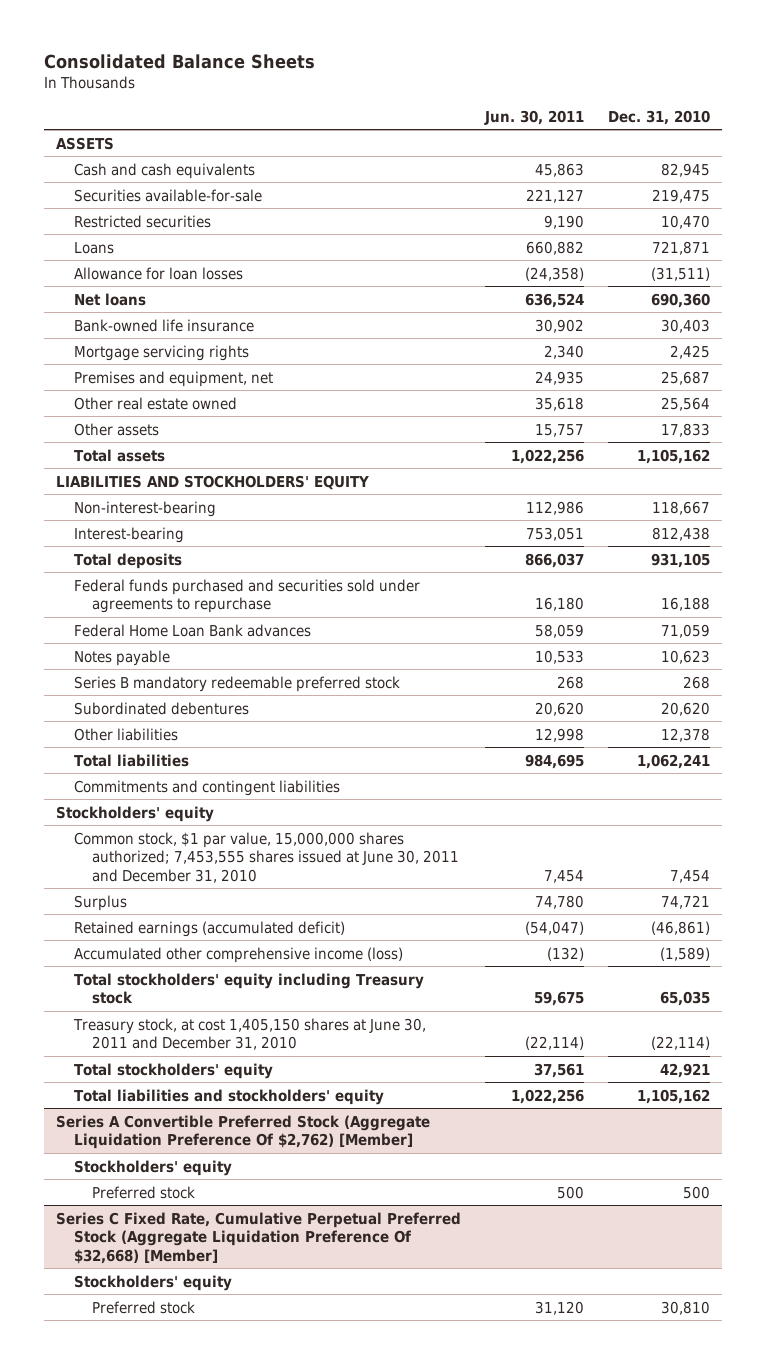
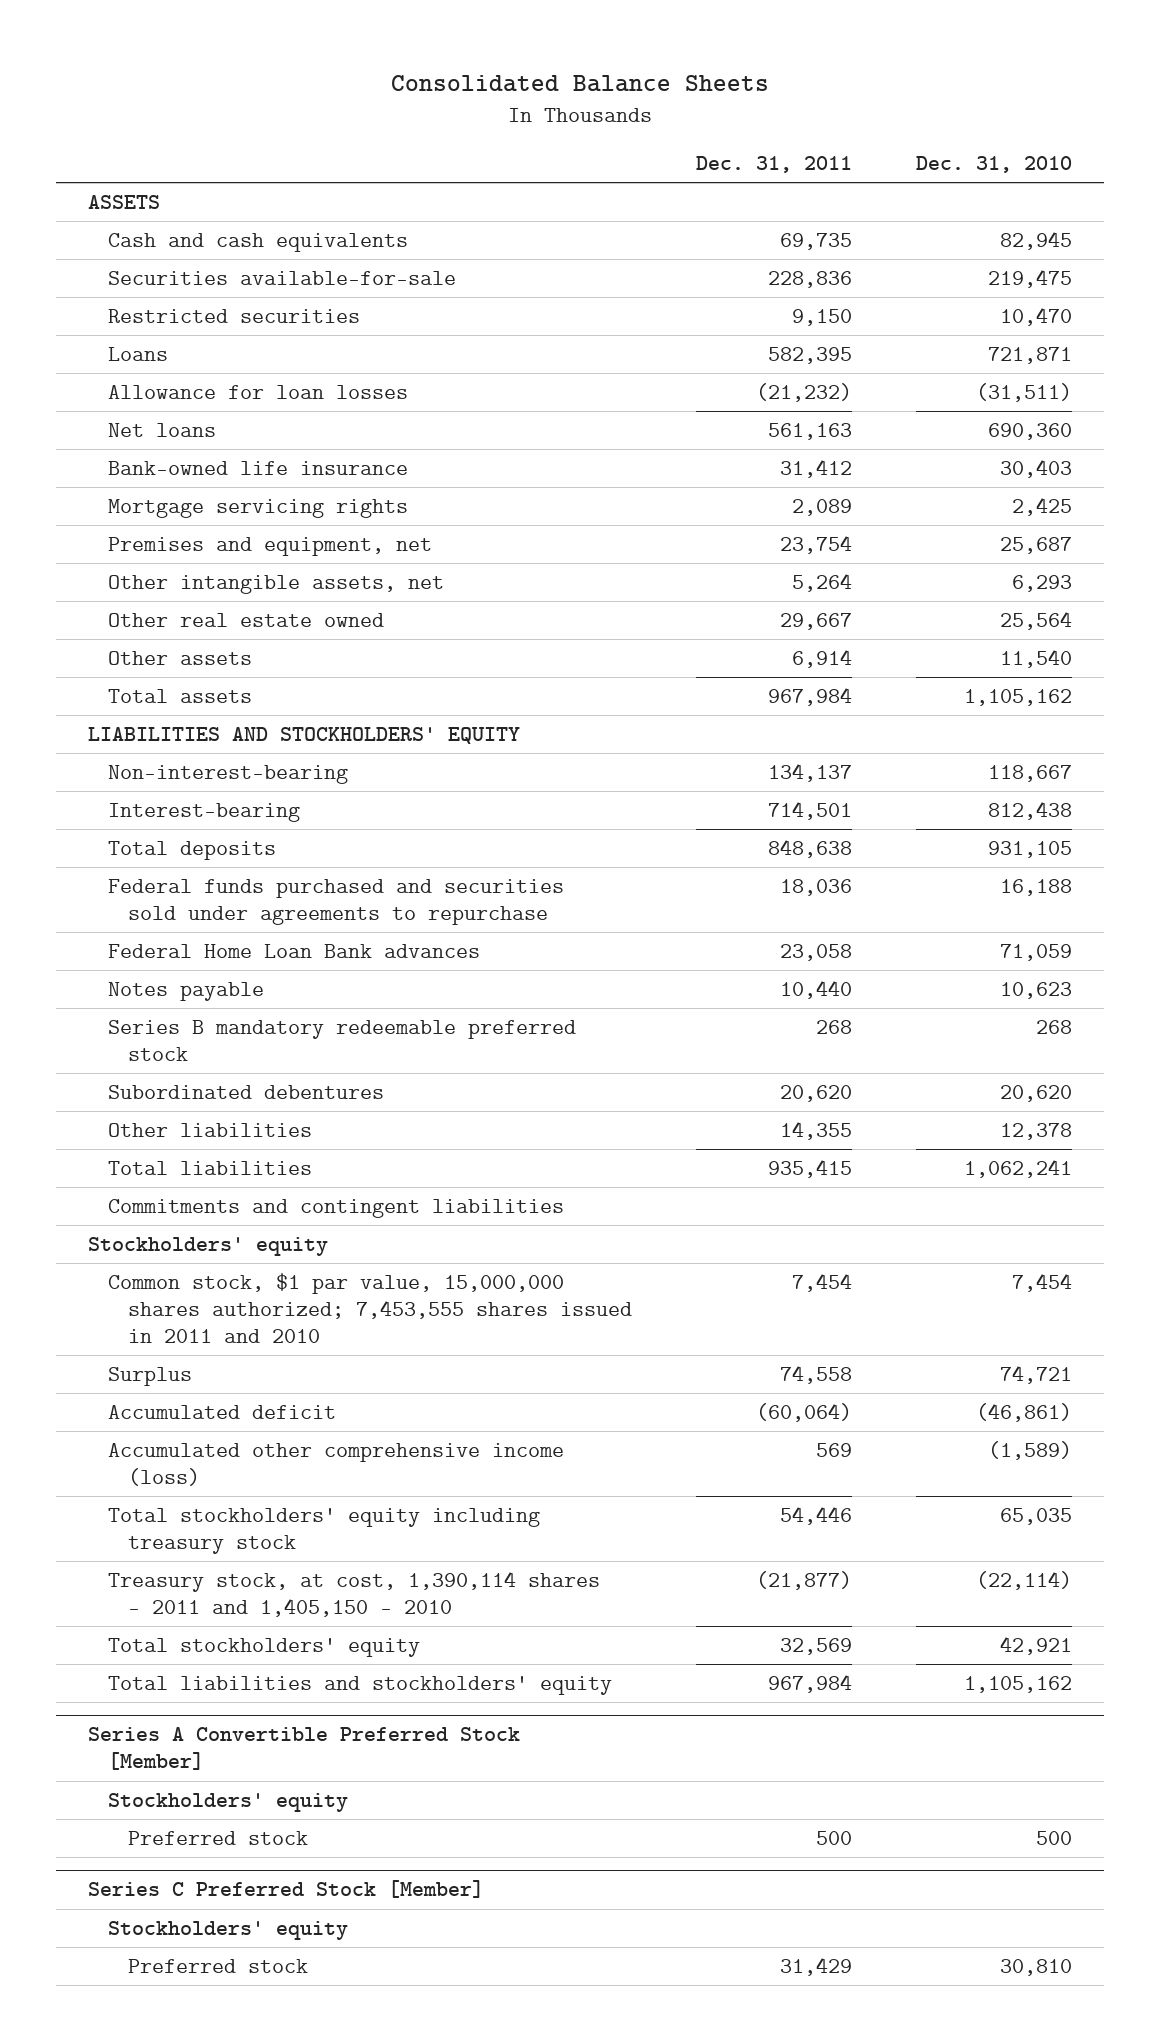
- | Jun. 30, 2011 | Dec. 31, 2010
+ | Dec. 31, 2011 | Dec. 31, 2010
+ Other intangible assets, net | 5,264 | 6,293
- Other assets | 15,757 | 17,833
+ Other assets | 6,914 | 11,540
- Common stock, $1 par value, 15,000,000 shares authorized; 7,453,555 shares issued at June 30, 2011 and December 31, 2010 | 7,454 | 7,454
+ Common stock, $1 par value, 15,000,000 shares authorized; 7,453,555 shares issued in 2011 and 2010 | 7,454 | 7,454
- Retained earnings (accumulated deficit) | (54,047) | (46,861)
+ Accumulated deficit | (60,064) | (46,861)
- Total stockholders' equity including Treasury stock | 59,675 | 65,035
- Treasury stock, at cost 1,405,150 shares at June 30, 2011 and December 31, 2010 | (22,114) | (22,114)
+ Total stockholders' equity including treasury stock | 54,446 | 65,035
+ Treasury stock, at cost, 1,390,114 shares - 2011 and 1,405,150 - 2010 | (21,877) | (22,114)
- Series A Convertible Preferred Stock (Aggregate Liquidation Preference Of $2,762) [Member]
+ Series A Convertible Preferred Stock [Member]
- Series C Fixed Rate, Cumulative Perpetual Preferred Stock (Aggregate Liquidation Preference Of $32,668) [Member]
+ Series C Preferred Stock [Member]

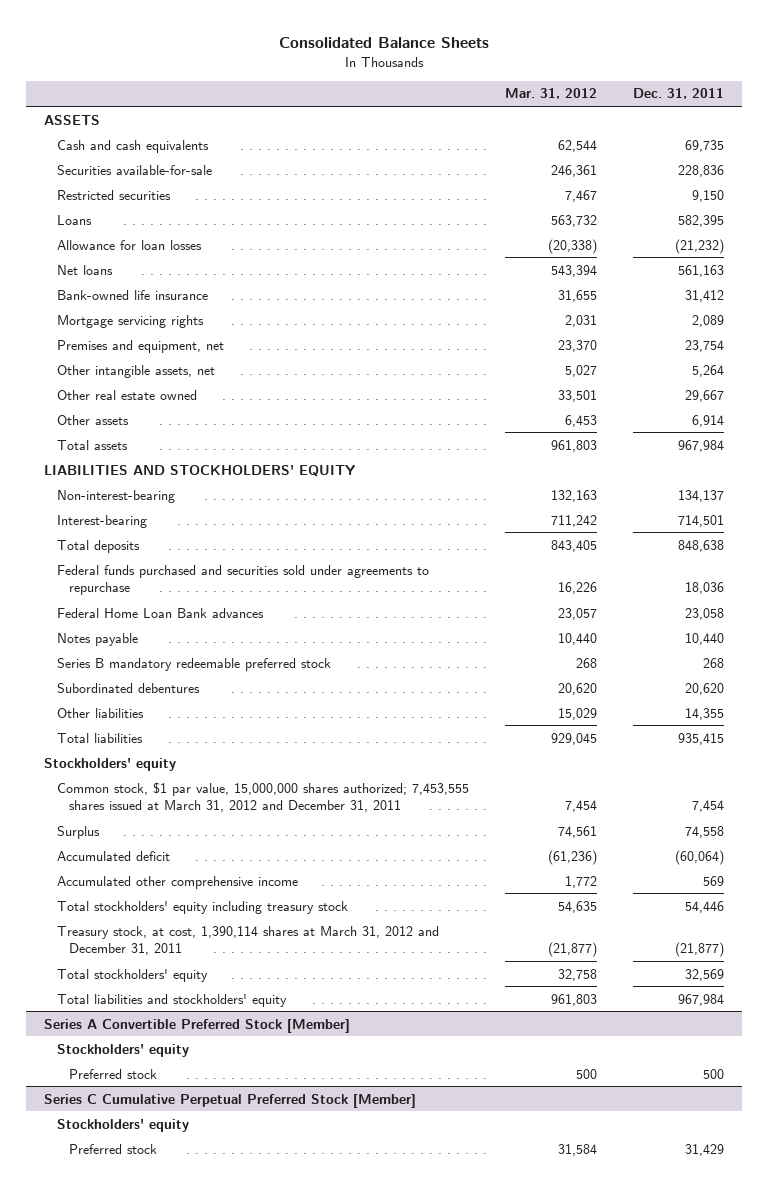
- | Dec. 31, 2011 | Dec. 31, 2010
+ | Mar. 31, 2012 | Dec. 31, 2011
- Commitments and contingent liabilities
- Common stock, $1 par value, 15,000,000 shares authorized; 7,453,555 shares issued in 2011 and 2010 | 7,454 | 7,454
+ Common stock, $1 par value, 15,000,000 shares authorized; 7,453,555 shares issued at March 31, 2012 and December 31, 2011 | 7,454 | 7,454
- Accumulated other comprehensive income (loss) | 569 | (1,589)
+ Accumulated other comprehensive income | 1,772 | 569
- Treasury stock, at cost, 1,390,114 shares - 2011 and 1,405,150 - 2010 | (21,877) | (22,114)
+ Treasury stock, at cost, 1,390,114 shares at March 31, 2012 and December 31, 2011 | (21,877) | (21,877)
- Series C Preferred Stock [Member]
+ Series C Cumulative Perpetual Preferred Stock [Member]

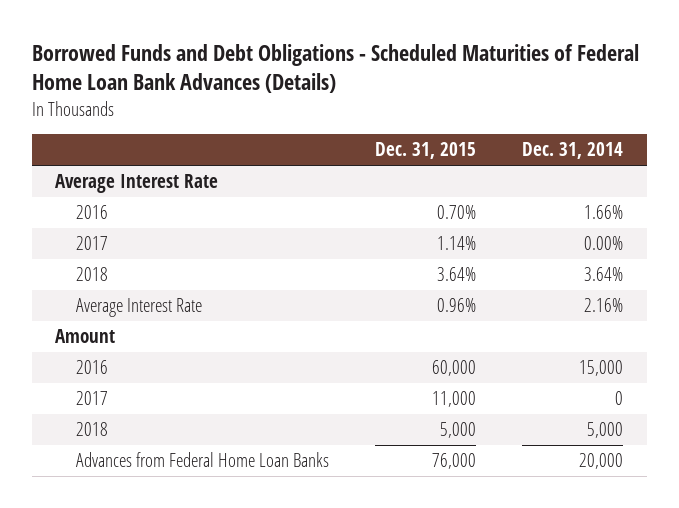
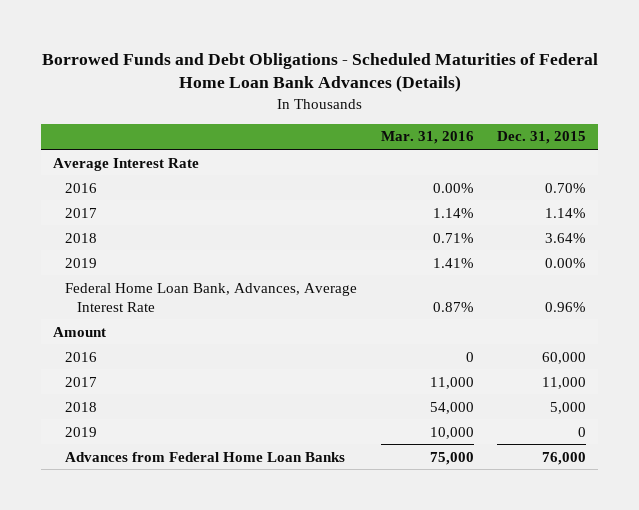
- | Dec. 31, 2015 | Dec. 31, 2014
+ | Mar. 31, 2016 | Dec. 31, 2015
- Average Interest Rate | 0.96% | 2.16%
+ 2019 | 1.41% | 0.00%
+ Federal Home Loan Bank, Advances, Average Interest Rate | 0.87% | 0.96%
+ 2019 | 10,000 | 0

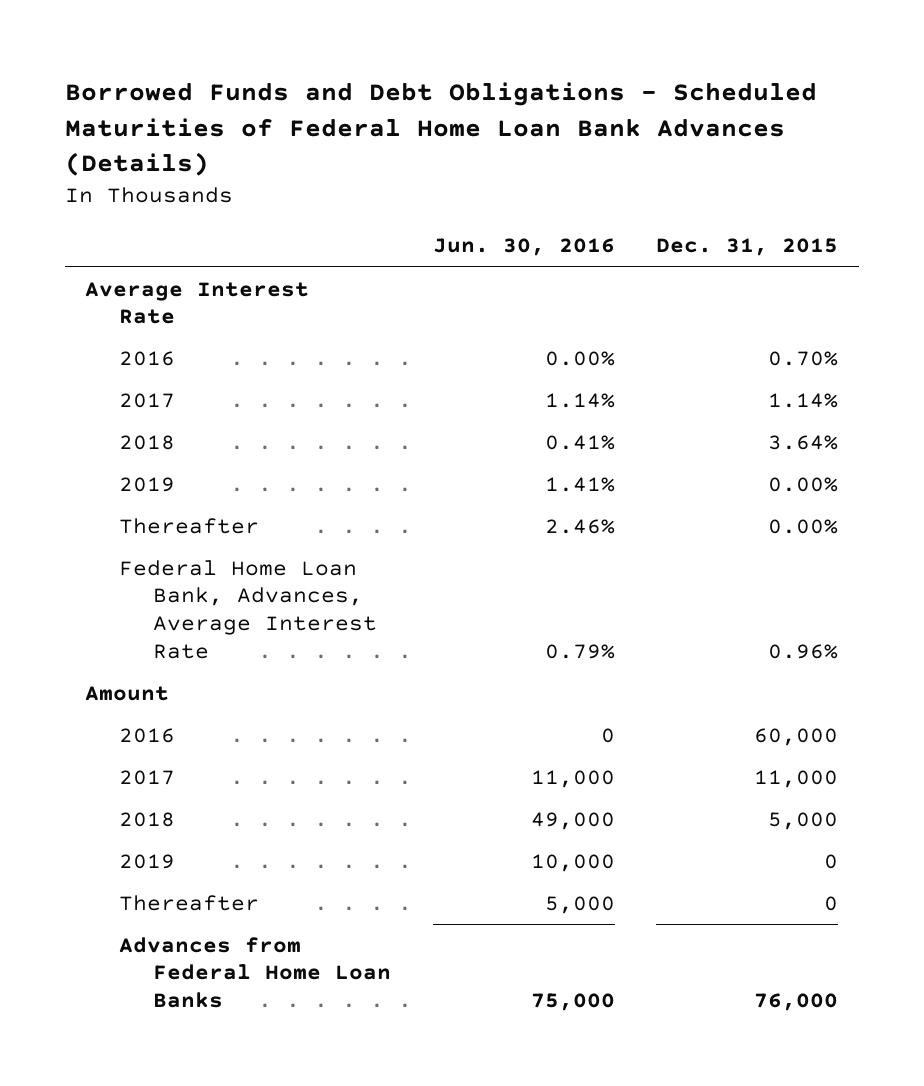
- | Mar. 31, 2016 | Dec. 31, 2015
+ | Jun. 30, 2016 | Dec. 31, 2015
+ Thereafter | 2.46% | 0.00%
+ Thereafter | 5,000 | 0

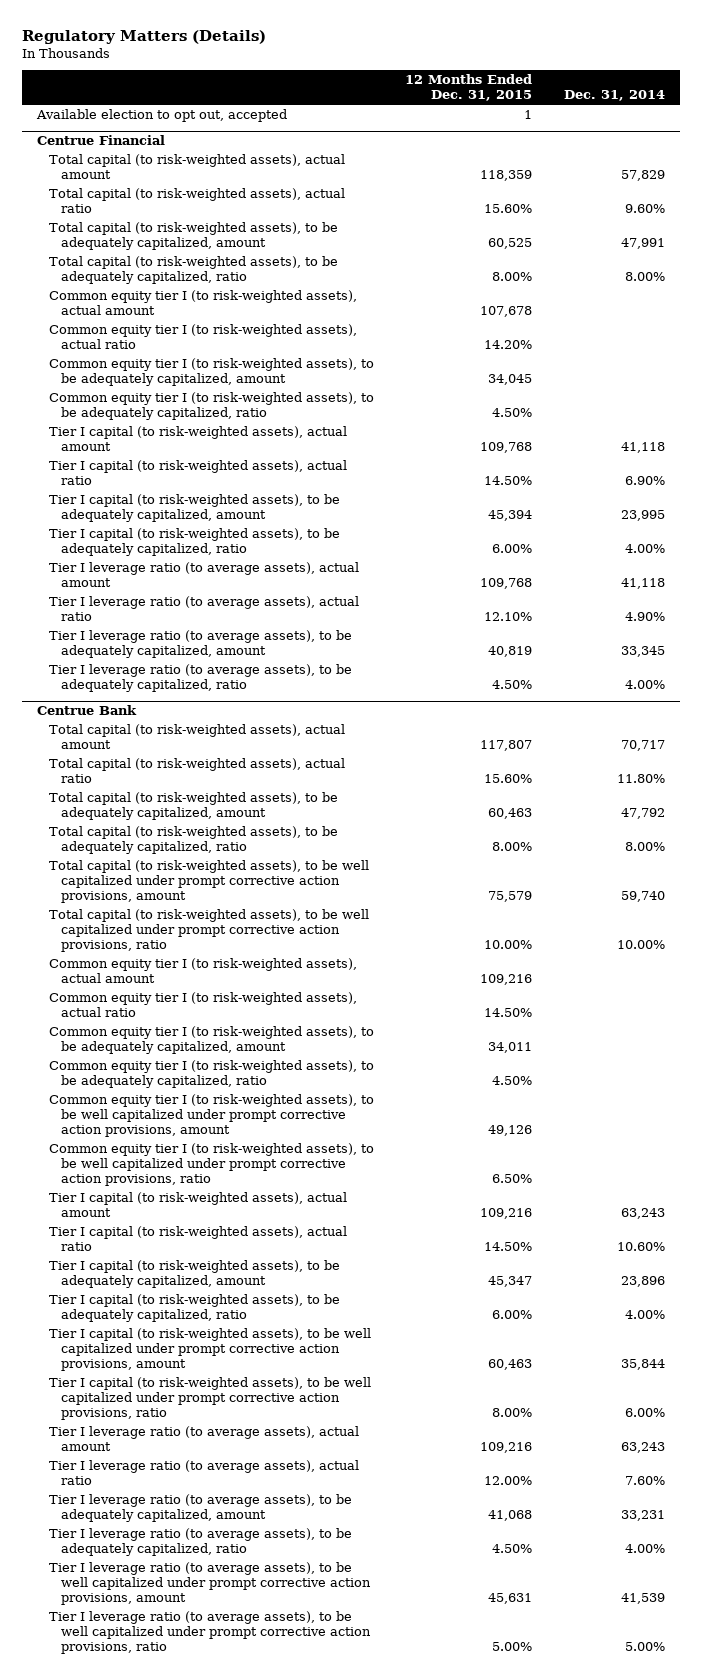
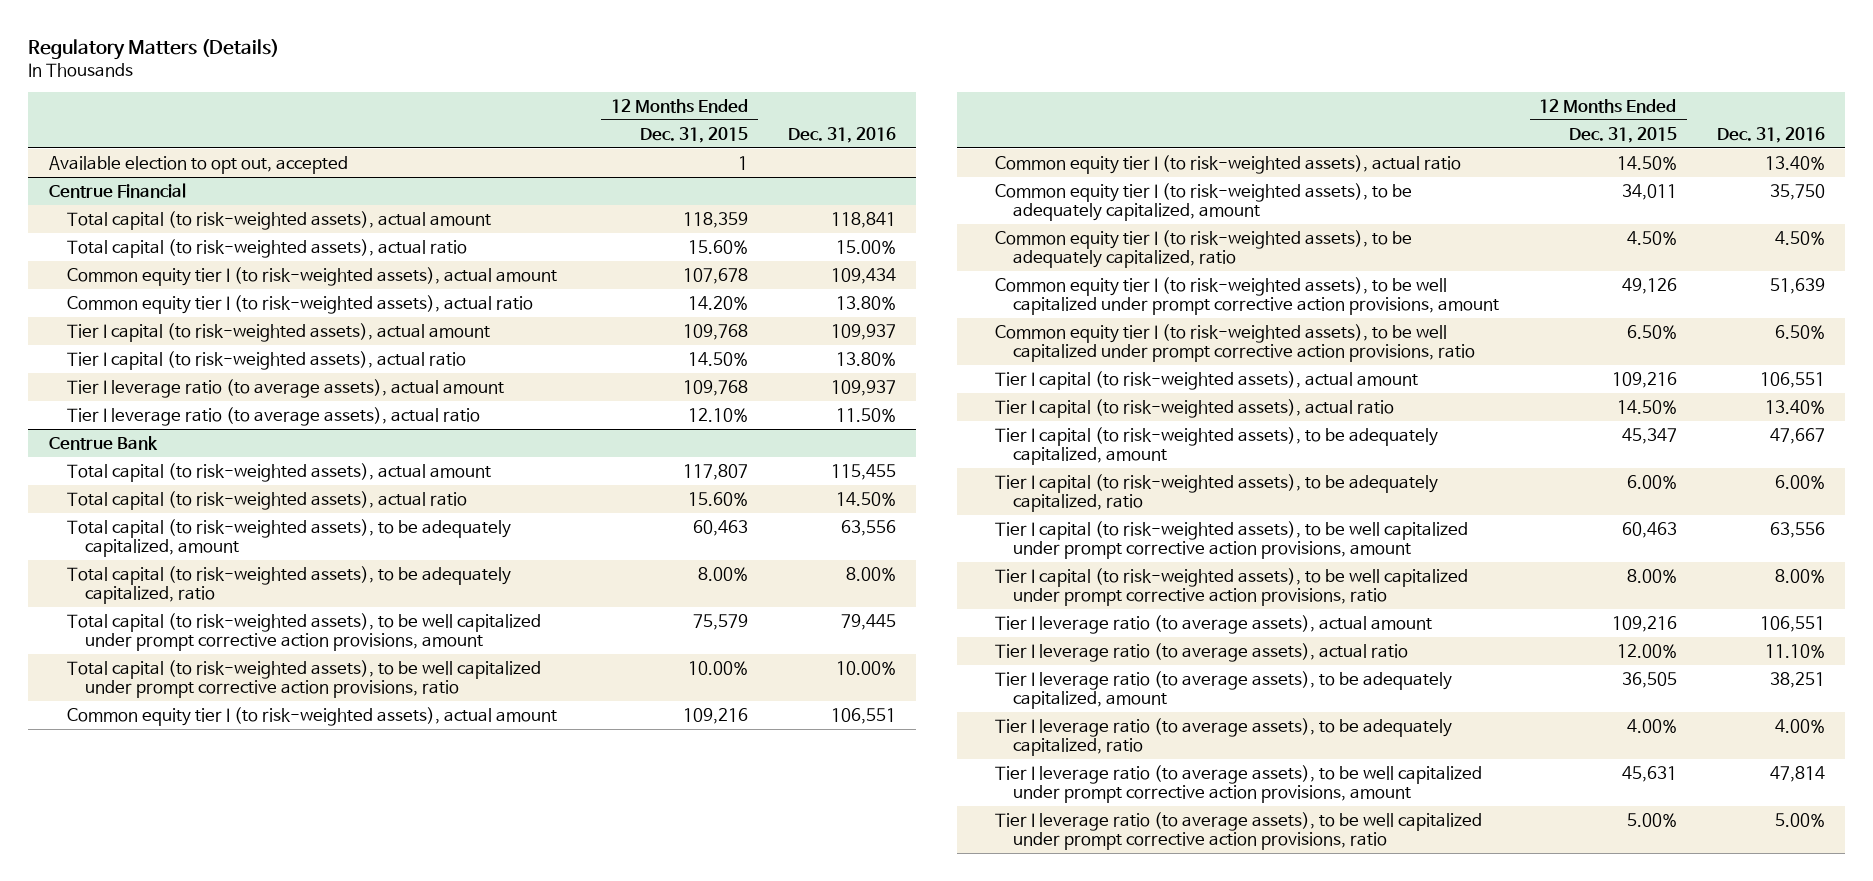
- | 12 Months Ended Dec. 31, 2015 | Dec. 31, 2014
+ | 12 Months Ended Dec. 31, 2015 | Dec. 31, 2016
@ Centrue Financial
- Total capital (to risk-weighted assets), to be adequately capitalized, amount | 60,525 | 47,991
- Total capital (to risk-weighted assets), to be adequately capitalized, ratio | 8.00% | 8.00%
- Common equity tier I (to risk-weighted assets), to be adequately capitalized, amount | 34,045 |
- Common equity tier I (to risk-weighted assets), to be adequately capitalized, ratio | 4.50% |
- Tier I capital (to risk-weighted assets), to be adequately capitalized, amount | 45,394 | 23,995
- Tier I capital (to risk-weighted assets), to be adequately capitalized, ratio | 6.00% | 4.00%
- Tier I leverage ratio (to average assets), to be adequately capitalized, amount | 40,819 | 33,345
- Tier I leverage ratio (to average assets), to be adequately capitalized, ratio | 4.50% | 4.00%
@ Centrue Bank
- Tier I leverage ratio (to average assets), to be adequately capitalized, amount | 41,068 | 33,231
- Tier I leverage ratio (to average assets), to be adequately capitalized, ratio | 4.50% | 4.00%
+ Tier I leverage ratio (to average assets), to be adequately capitalized, amount | 36,505 | 38,251
+ Tier I leverage ratio (to average assets), to be adequately capitalized, ratio | 4.00% | 4.00%

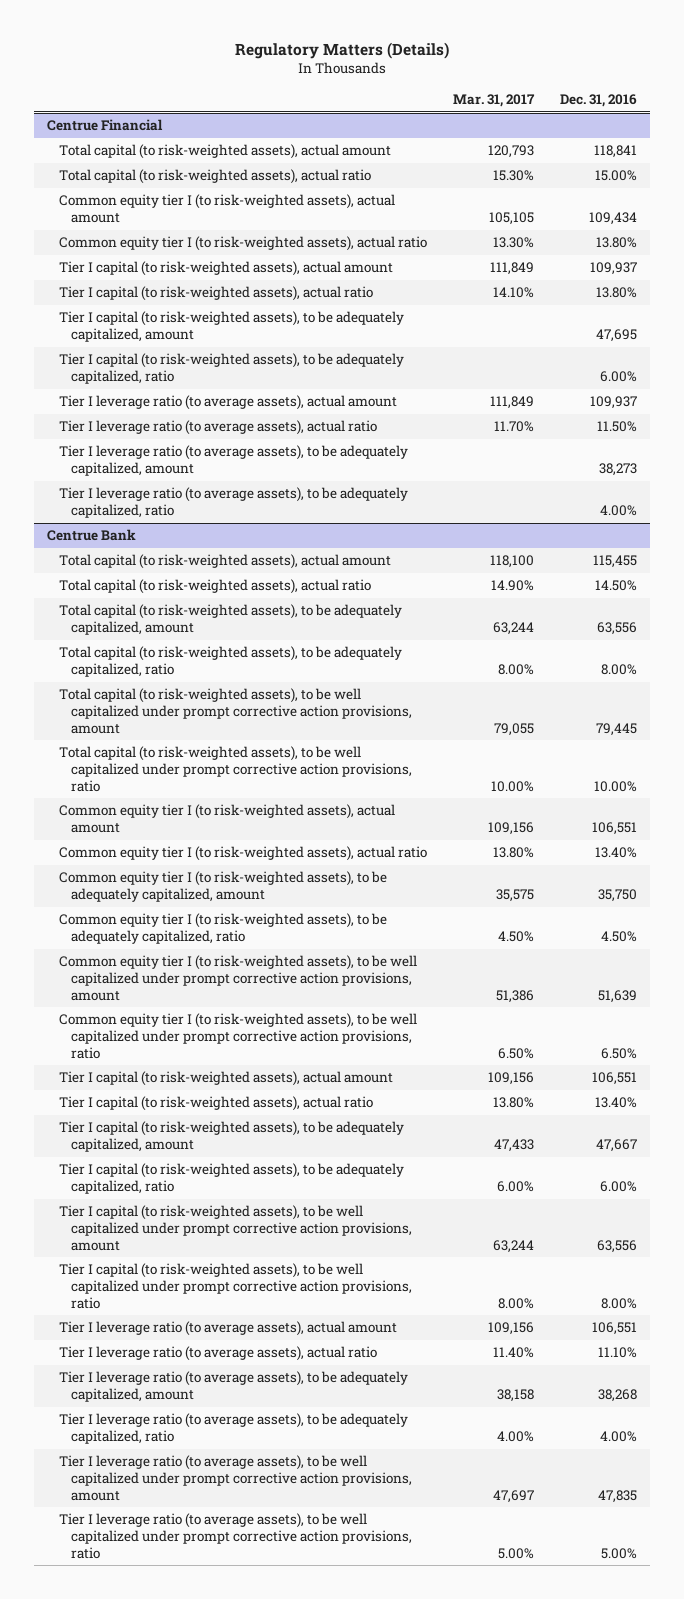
- | 12 Months Ended Dec. 31, 2015 | Dec. 31, 2016
+ | Mar. 31, 2017 | Dec. 31, 2016
- Available election to opt out, accepted | 1 |
@ Centrue Financial
+ Tier I capital (to risk-weighted assets), to be adequately capitalized, amount | | 47,695
+ Tier I capital (to risk-weighted assets), to be adequately capitalized, ratio | | 6.00%
+ Tier I leverage ratio (to average assets), to be adequately capitalized, amount | | 38,273
+ Tier I leverage ratio (to average assets), to be adequately capitalized, ratio | | 4.00%
@ Centrue Bank
- Tier I leverage ratio (to average assets), to be adequately capitalized, amount | 36,505 | 38,251
+ Tier I leverage ratio (to average assets), to be adequately capitalized, amount | 38,158 | 38,268
- Tier I leverage ratio (to average assets), to be well capitalized under prompt corrective action provisions, amount | 45,631 | 47,814
+ Tier I leverage ratio (to average assets), to be well capitalized under prompt corrective action provisions, amount | 47,697 | 47,835

